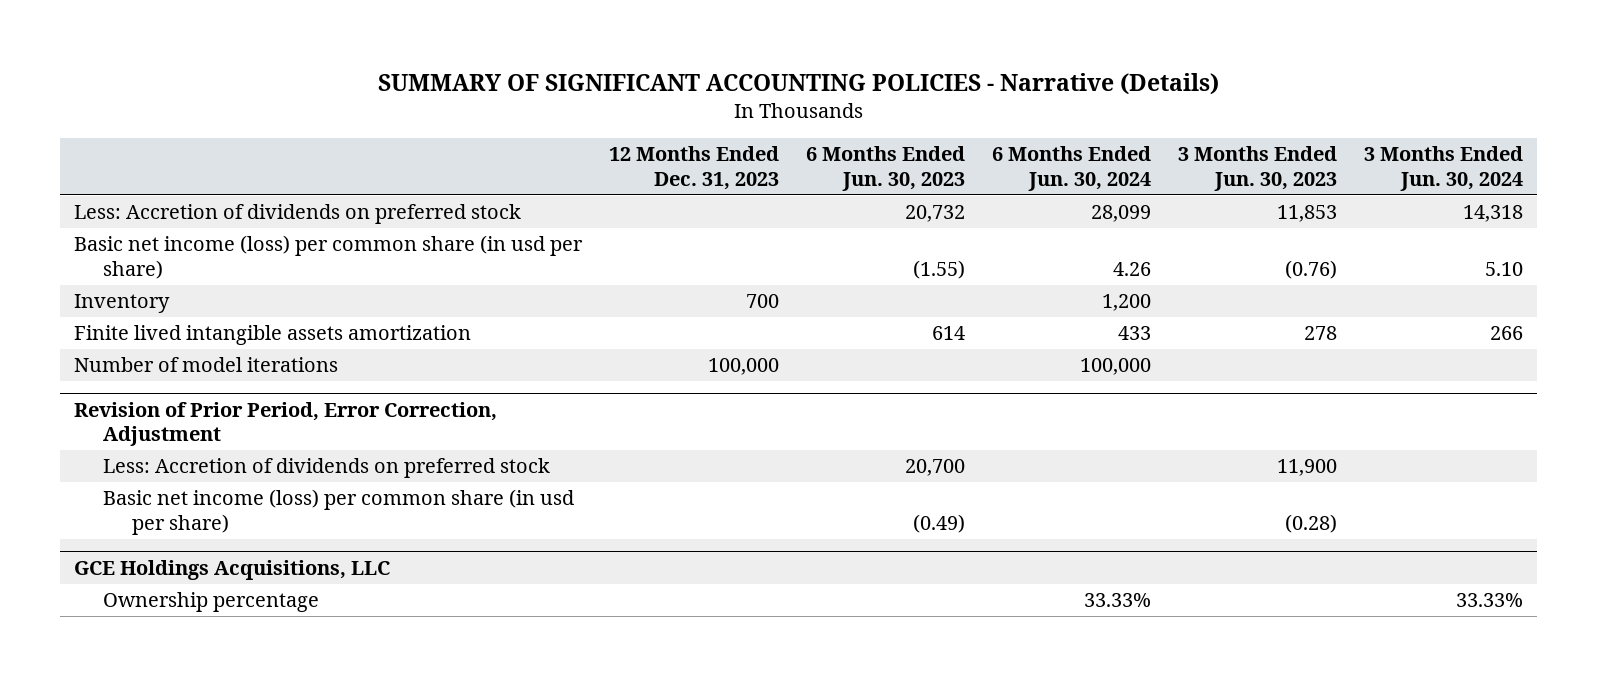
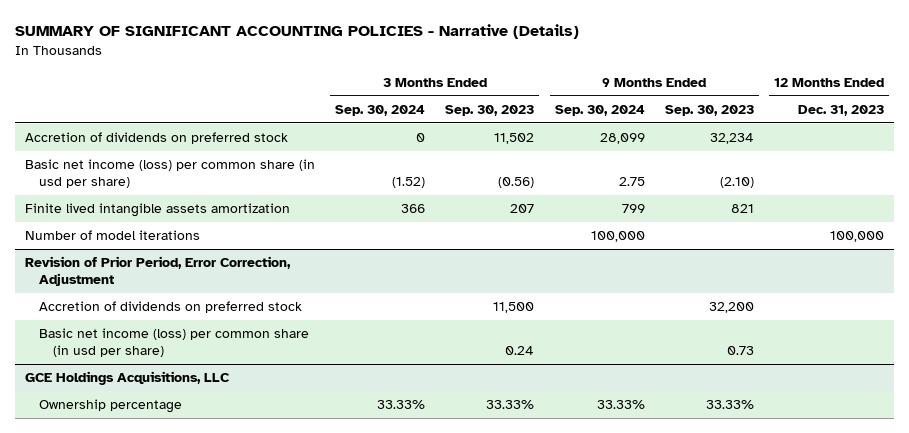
- | 12 Months Ended Dec. 31, 2023 | 6 Months Ended Jun. 30, 2023 | 6 Months Ended Jun. 30, 2024 | 3 Months Ended Jun. 30, 2023 | 3 Months Ended Jun. 30, 2024
+ | 3 Months Ended Sep. 30, 2024 | 3 Months Ended Sep. 30, 2023 | 9 Months Ended Sep. 30, 2024 | 9 Months Ended Sep. 30, 2023 | 12 Months Ended Dec. 31, 2023
- Less: Accretion of dividends on preferred stock | | 20,732 | 28,099 | 11,853 | 14,318
+ Accretion of dividends on preferred stock | 0 | 11,502 | 28,099 | 32,234 |
- Inventory | 700 | | 1,200 | |
@ Revision of Prior Period, Error Correction, Adjustment
- Less: Accretion of dividends on preferred stock | | 20,700 | | 11,900 |
+ Accretion of dividends on preferred stock | | 11,500 | | 32,200 |

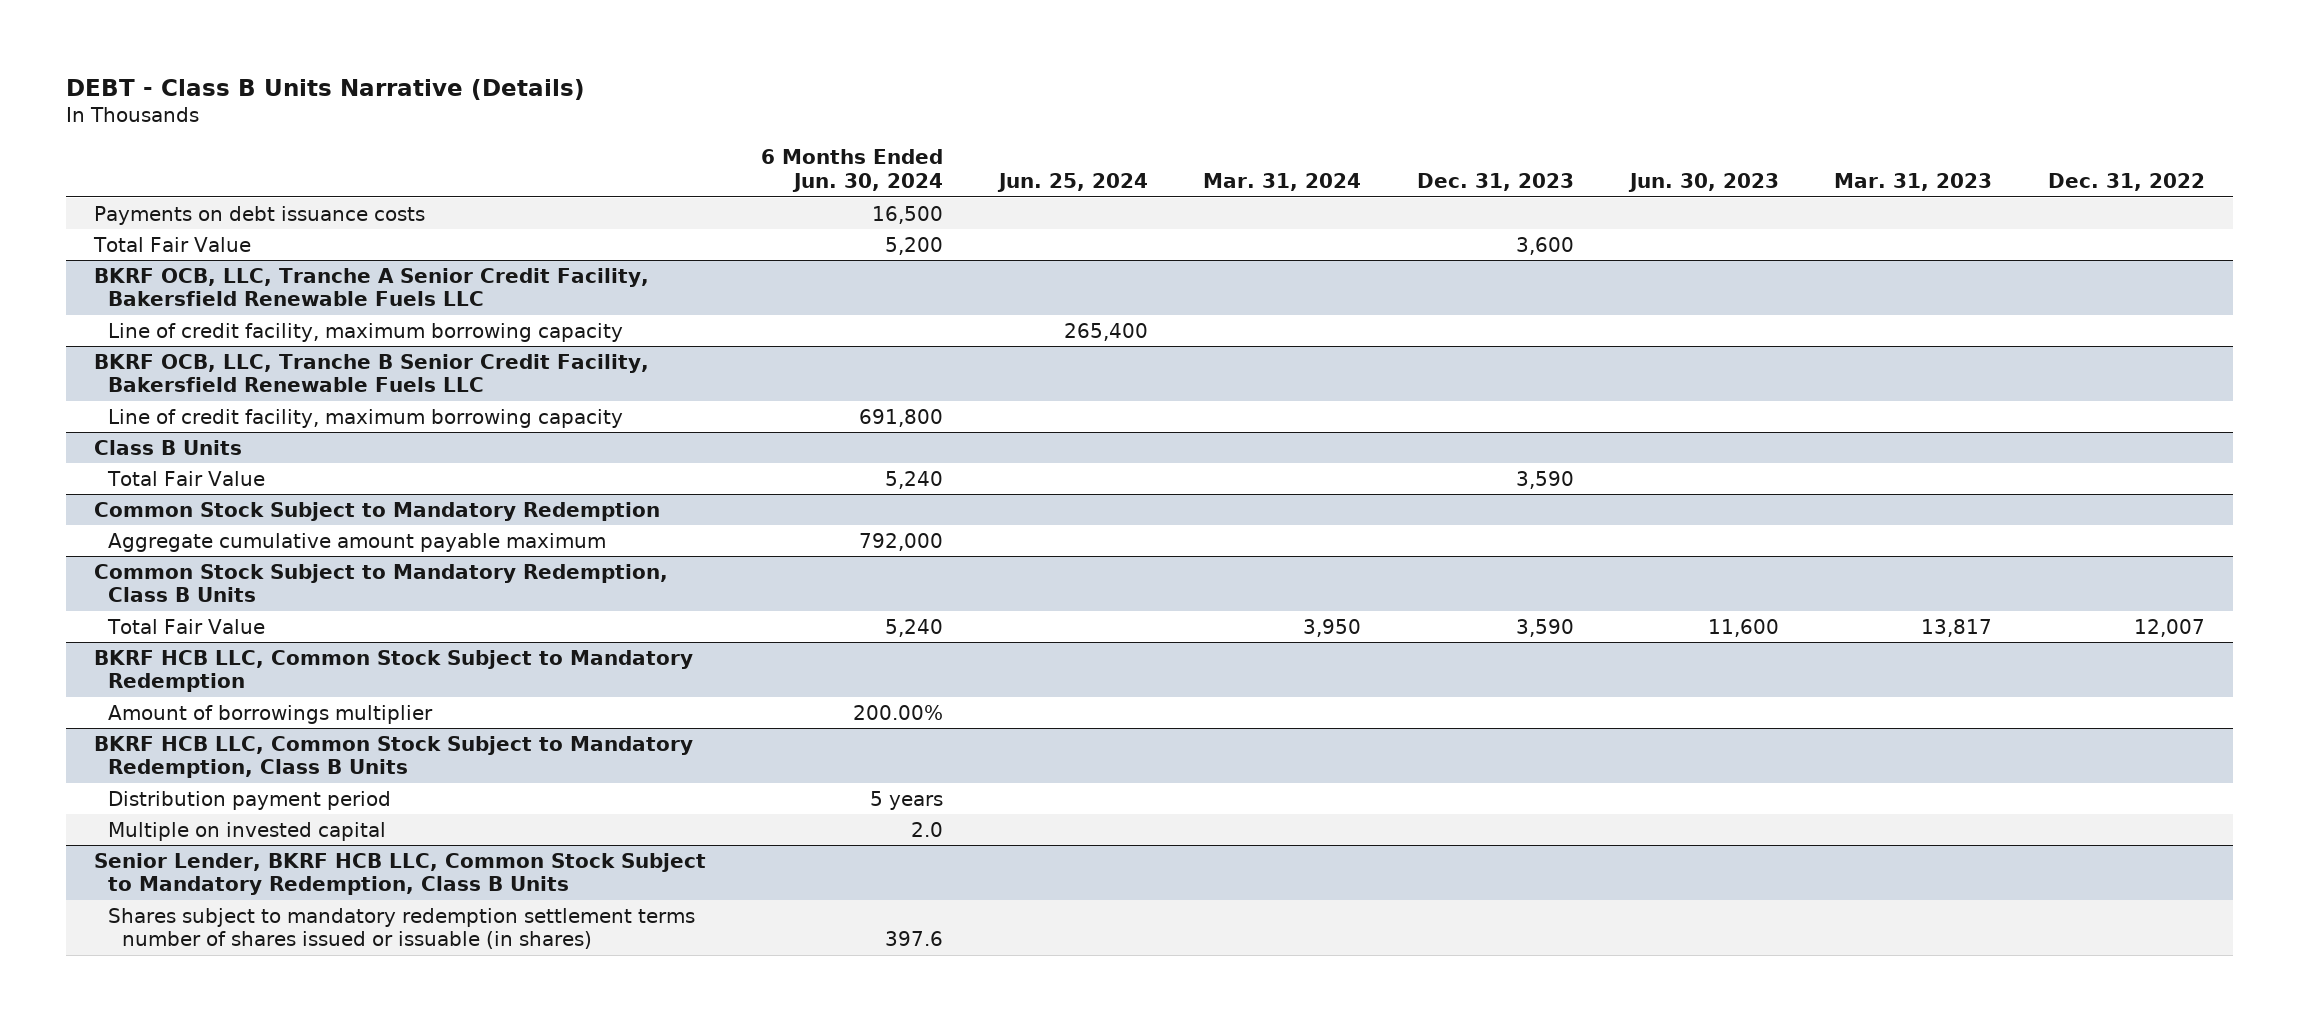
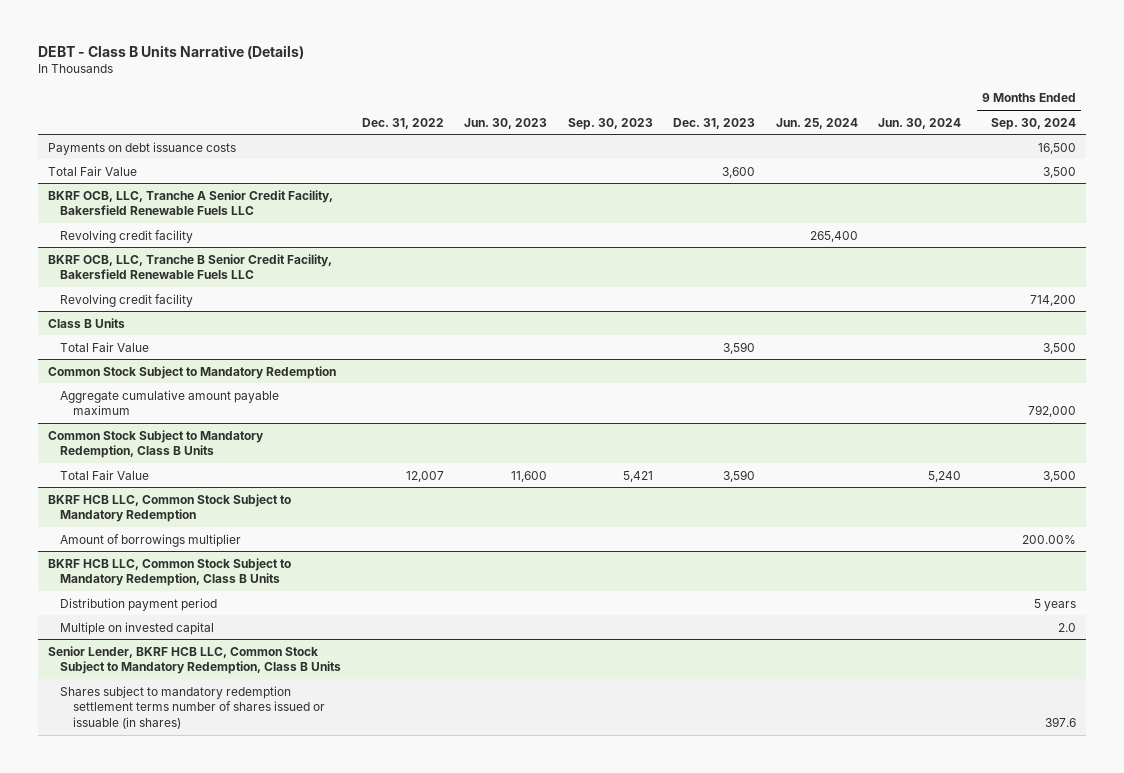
- | 6 Months Ended Jun. 30, 2024 | Jun. 25, 2024 | Mar. 31, 2024 | Dec. 31, 2023 | Jun. 30, 2023 | Mar. 31, 2023 | Dec. 31, 2022
+ | Dec. 31, 2022 | Jun. 30, 2023 | Sep. 30, 2023 | Dec. 31, 2023 | Jun. 25, 2024 | Jun. 30, 2024 | 9 Months Ended Sep. 30, 2024
@ BKRF OCB, LLC, Tranche A Senior Credit Facility, Bakersfield Renewable Fuels LLC
- Line of credit facility, maximum borrowing capacity | | 265,400 | | | | |
+ Revolving credit facility | | | | | 265,400 | |
@ BKRF OCB, LLC, Tranche B Senior Credit Facility, Bakersfield Renewable Fuels LLC
- Line of credit facility, maximum borrowing capacity | 691,800 | | | | | |
+ Revolving credit facility | | | | | | | 714,200

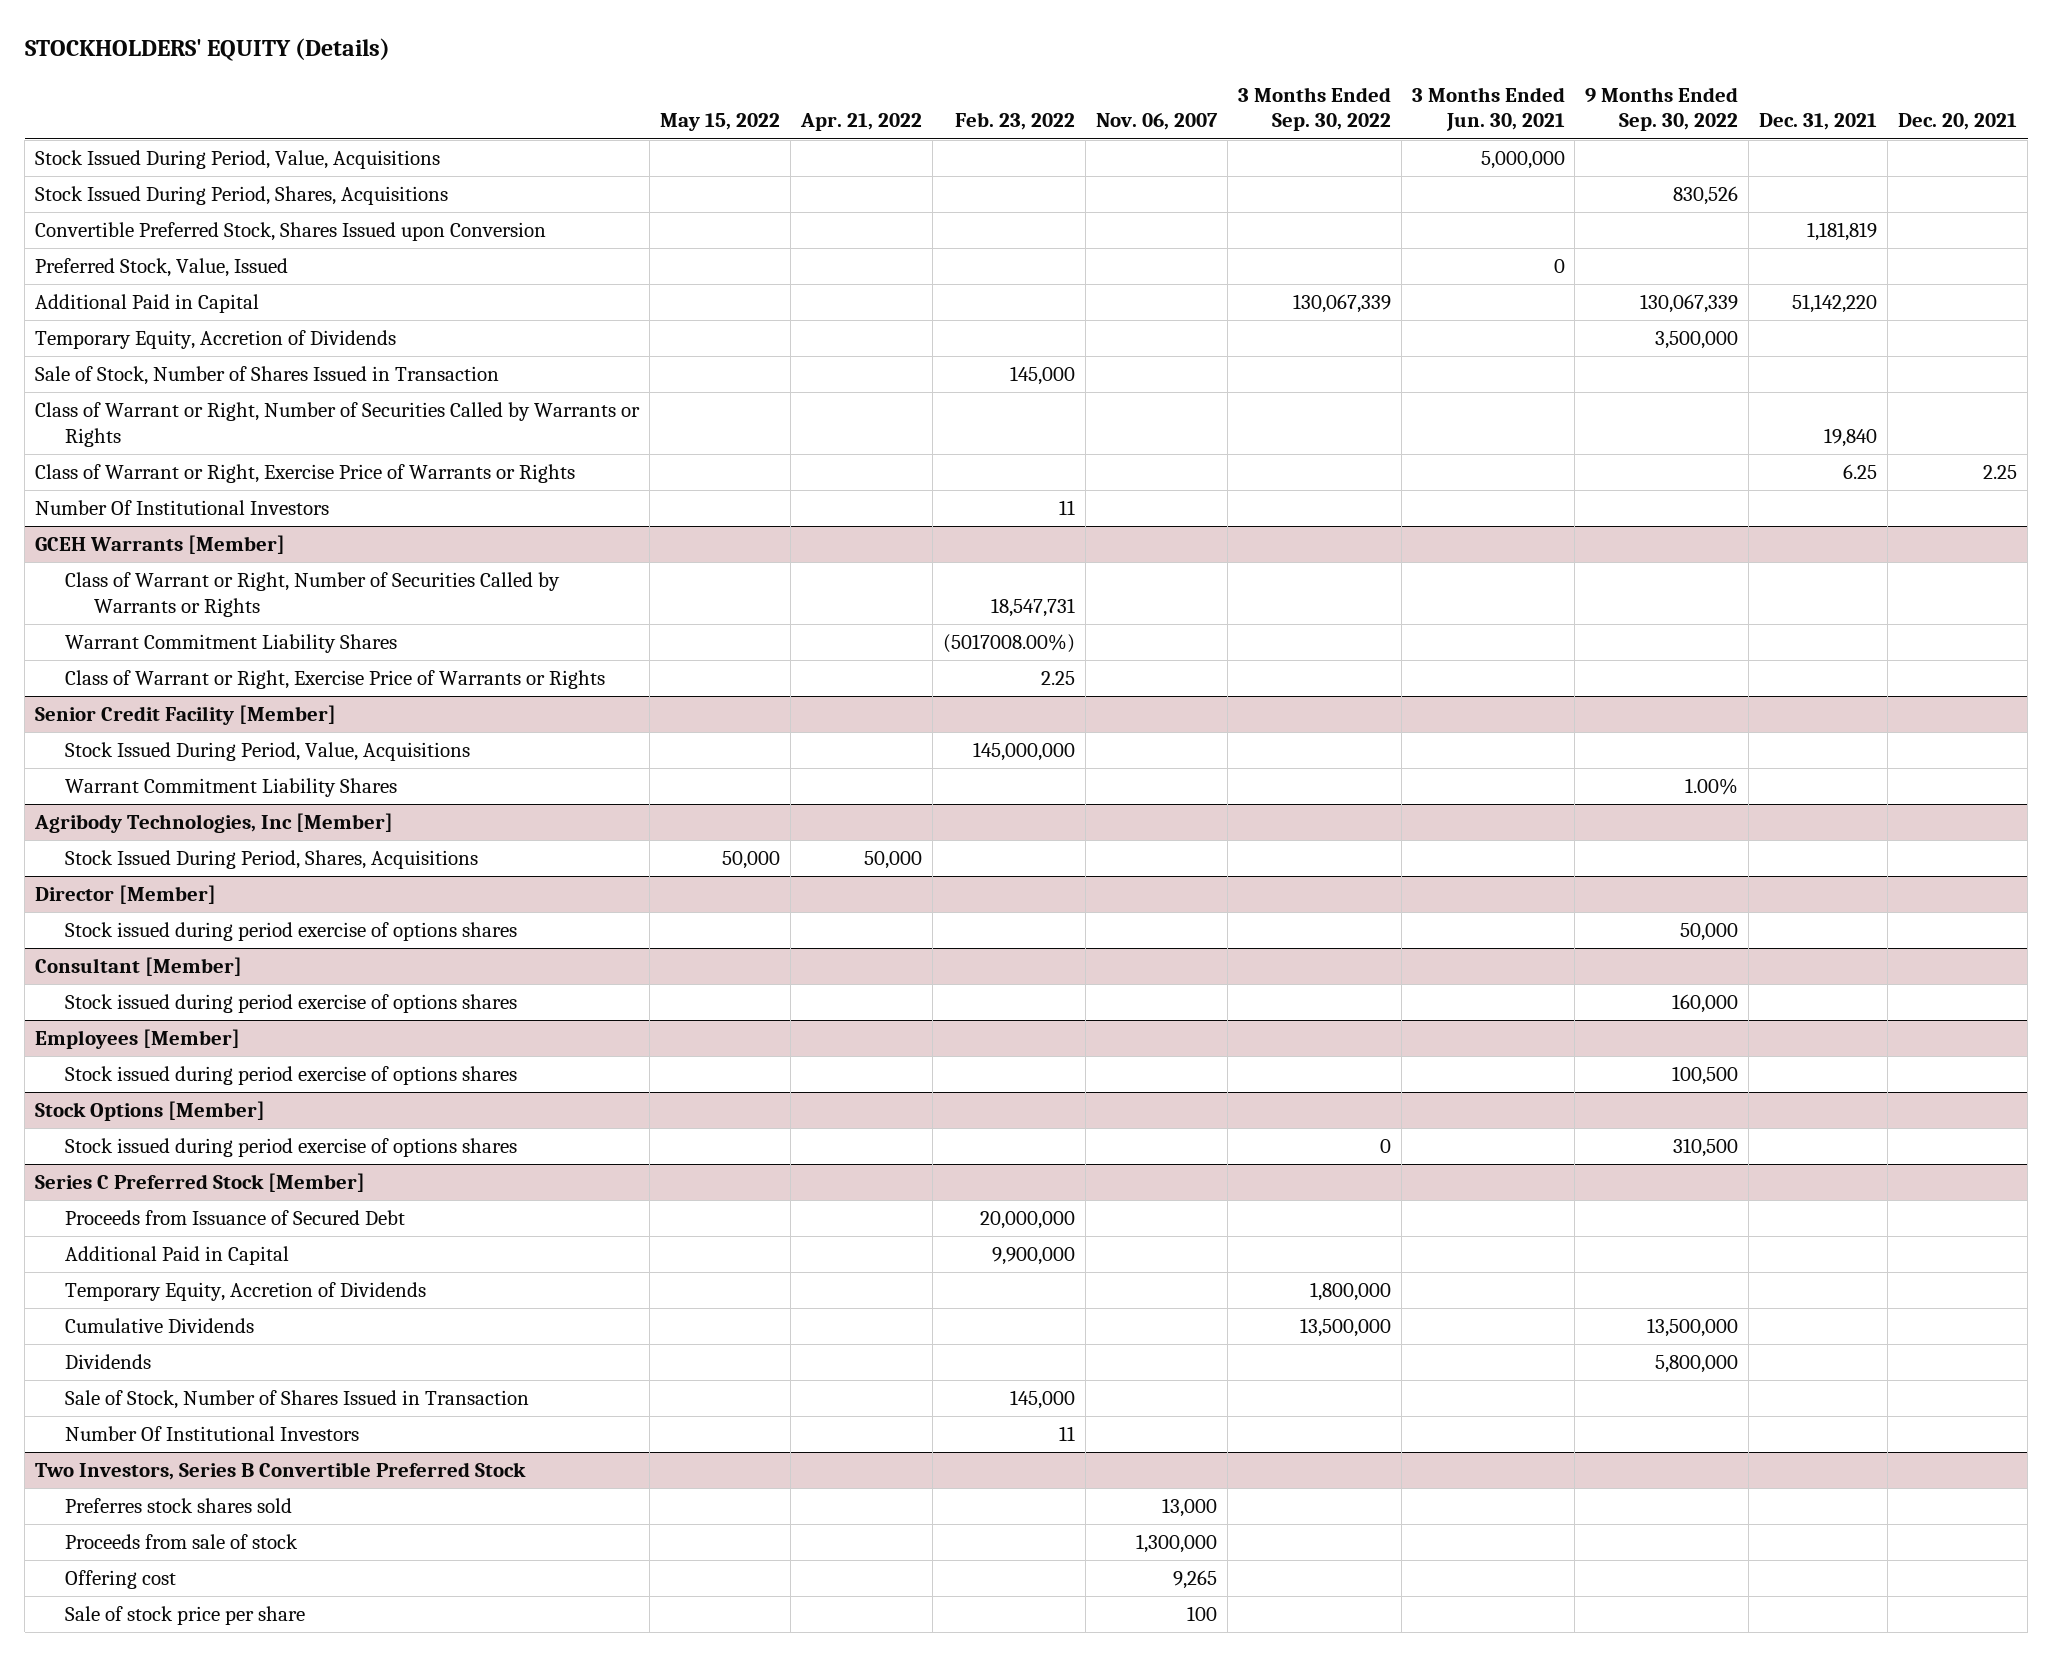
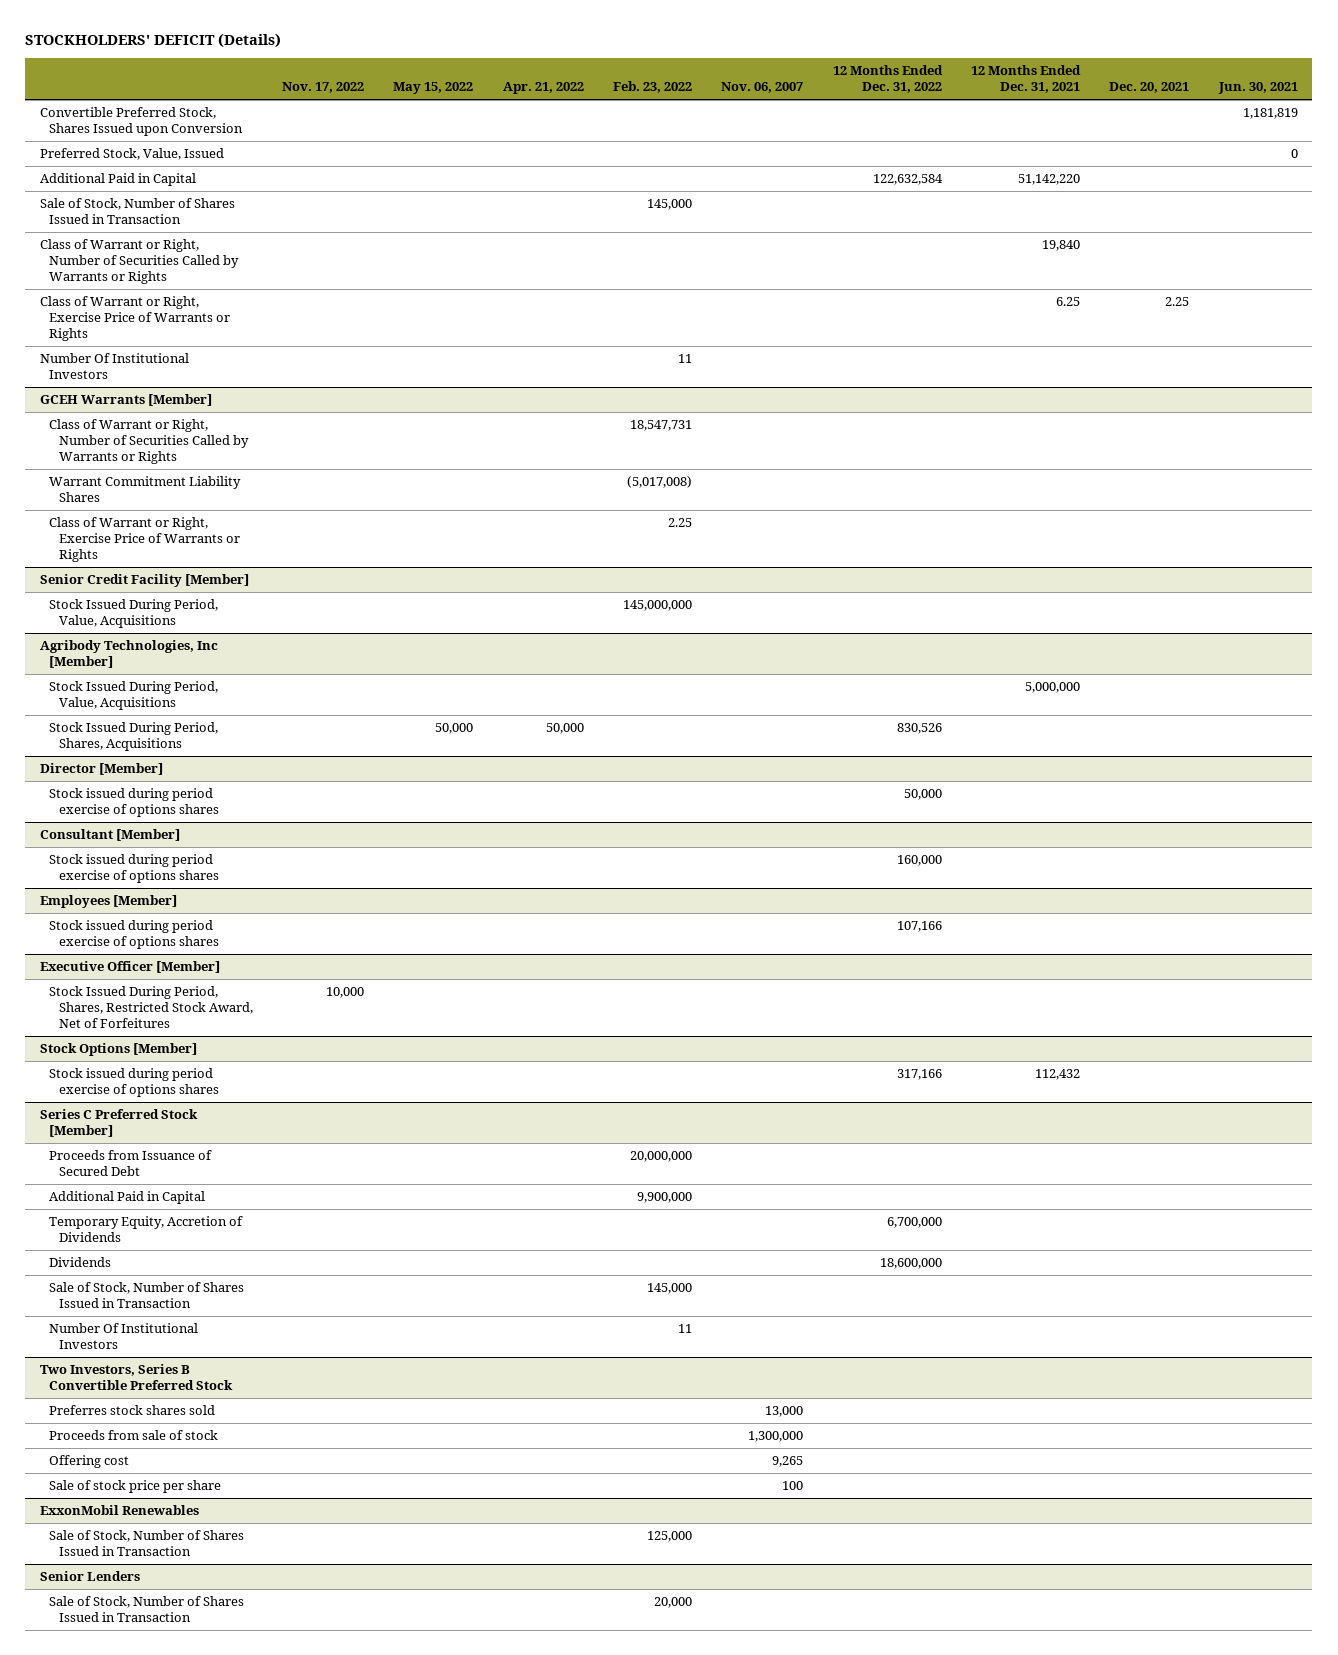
- STOCKHOLDERS' EQUITY (Details)
+ STOCKHOLDERS' DEFICIT (Details)
- | May 15, 2022 | Apr. 21, 2022 | Feb. 23, 2022 | Nov. 06, 2007 | 3 Months Ended Sep. 30, 2022 | 3 Months Ended Jun. 30, 2021 | 9 Months Ended Sep. 30, 2022 | Dec. 31, 2021 | Dec. 20, 2021
+ | Nov. 17, 2022 | May 15, 2022 | Apr. 21, 2022 | Feb. 23, 2022 | Nov. 06, 2007 | 12 Months Ended Dec. 31, 2022 | 12 Months Ended Dec. 31, 2021 | Dec. 20, 2021 | Jun. 30, 2021
- Stock Issued During Period, Value, Acquisitions | | | | | | 5,000,000 | | |
- Stock Issued During Period, Shares, Acquisitions | | | | | | | 830,526 | |
- Temporary Equity, Accretion of Dividends | | | | | | | 3,500,000 | |
@ GCEH Warrants [Member]
- Warrant Commitment Liability Shares | | | (5017008.00%) | | | | | |
+ Warrant Commitment Liability Shares | | | | (5,017,008) | | | | |
@ Senior Credit Facility [Member]
- Warrant Commitment Liability Shares | | | | | | | 1.00% | |
@ Agribody Technologies, Inc [Member]
+ Stock Issued During Period, Value, Acquisitions | | | | | | | 5,000,000 | |
+ Executive Officer [Member]
+ Stock Issued During Period, Shares, Restricted Stock Award, Net of Forfeitures | 10,000 | | | | | | | |
@ Series C Preferred Stock [Member]
- Cumulative Dividends | | | | | 13,500,000 | | 13,500,000 | |
+ ExxonMobil Renewables
+ Sale of Stock, Number of Shares Issued in Transaction | | | | 125,000 | | | | |
+ Senior Lenders
+ Sale of Stock, Number of Shares Issued in Transaction | | | | 20,000 | | | | |

